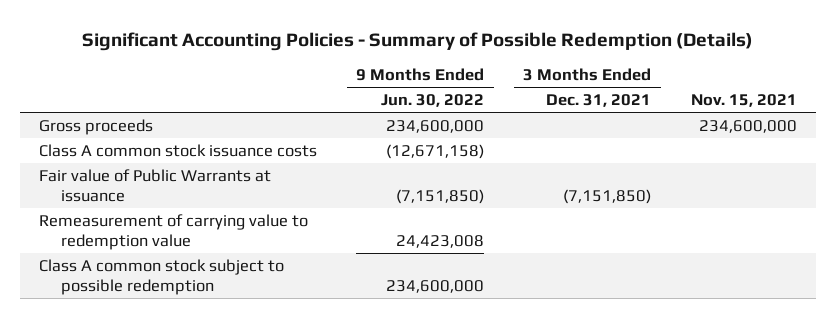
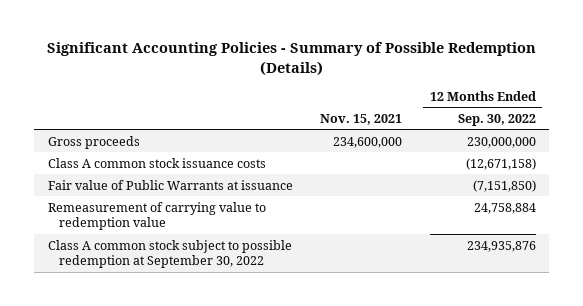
- | 9 Months Ended Jun. 30, 2022 | 3 Months Ended Dec. 31, 2021 | Nov. 15, 2021
+ | Nov. 15, 2021 | 12 Months Ended Sep. 30, 2022
- Class A common stock subject to possible redemption | 234,600,000 | |
+ Class A common stock subject to possible redemption at September 30, 2022 | | 234,935,876

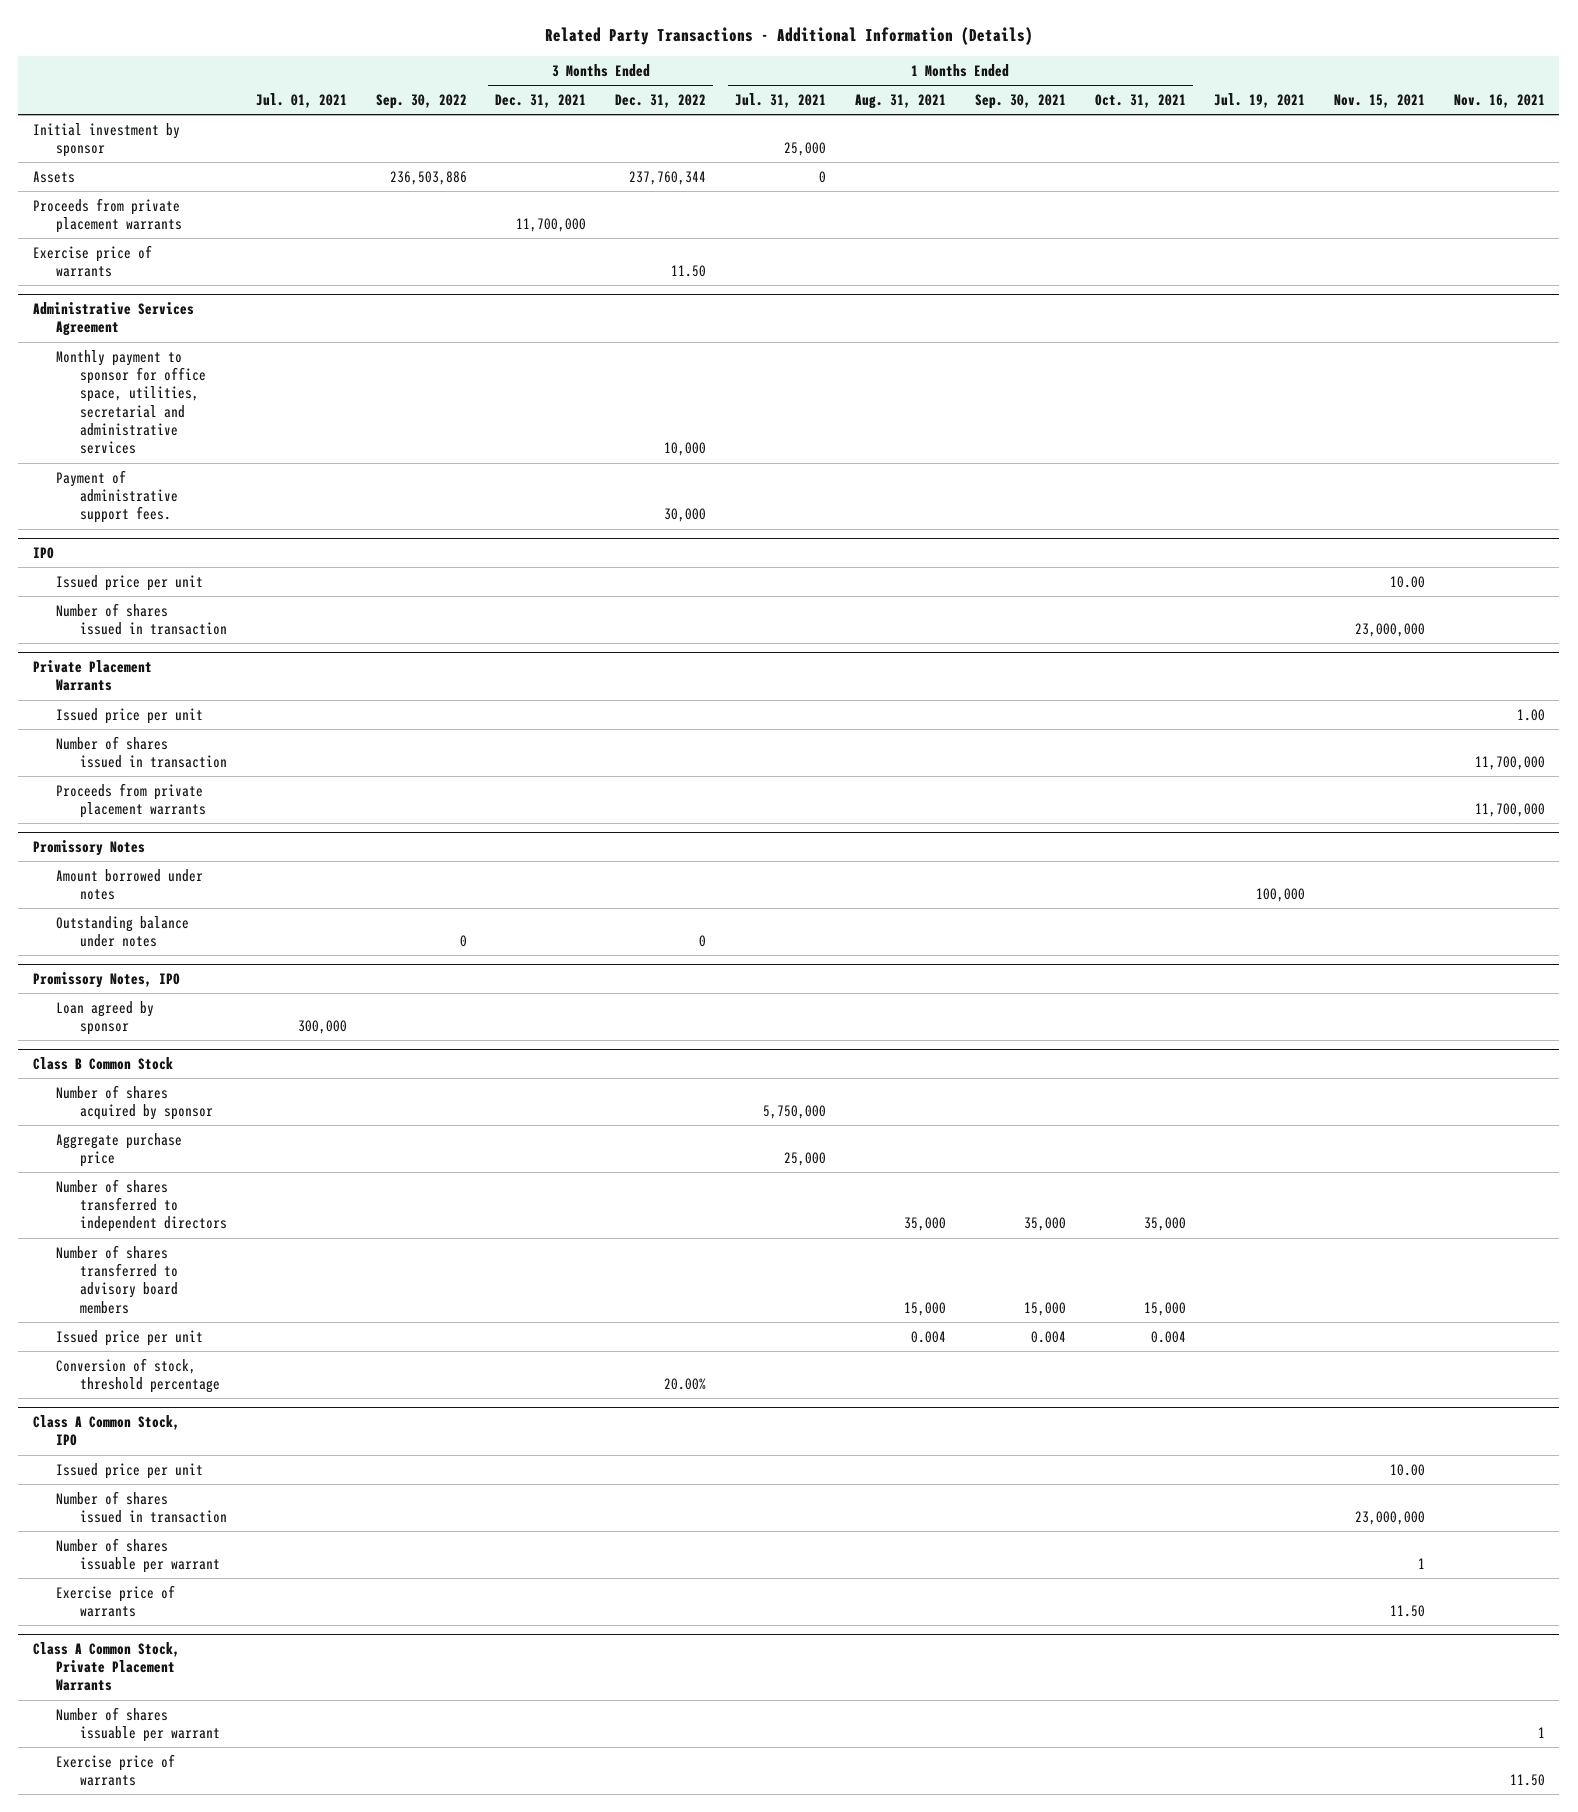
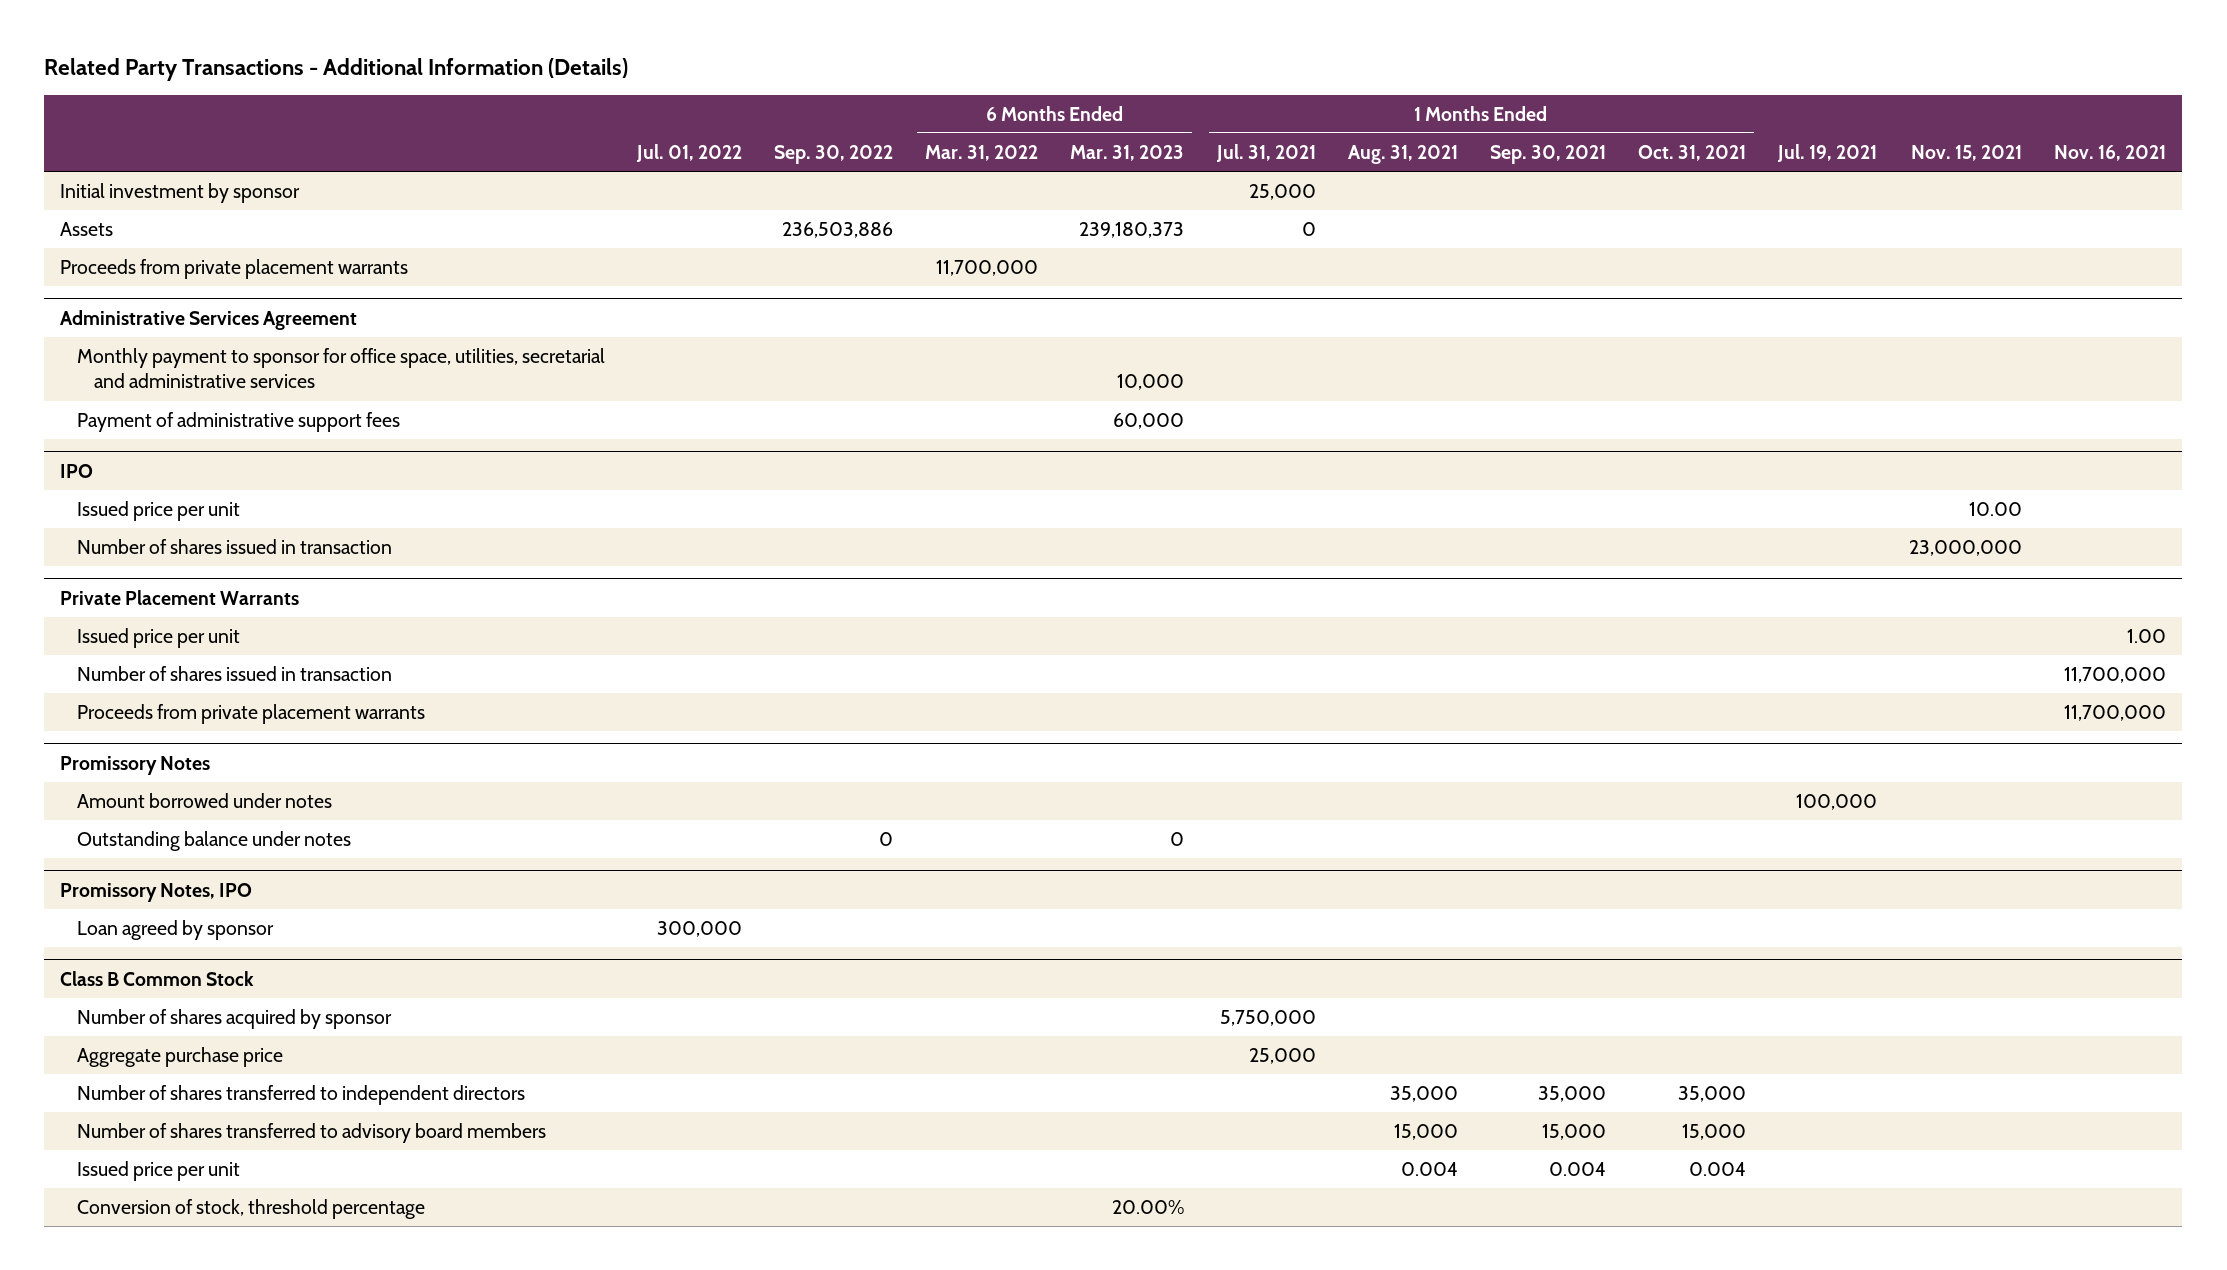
- | Jul. 01, 2021 | Sep. 30, 2022 | 3 Months Ended Dec. 31, 2021 | 3 Months Ended Dec. 31, 2022 | 1 Months Ended Jul. 31, 2021 | 1 Months Ended Aug. 31, 2021 | 1 Months Ended Sep. 30, 2021 | 1 Months Ended Oct. 31, 2021 | Jul. 19, 2021 | Nov. 15, 2021 | Nov. 16, 2021
+ | Jul. 01, 2022 | Sep. 30, 2022 | 6 Months Ended Mar. 31, 2022 | 6 Months Ended Mar. 31, 2023 | 1 Months Ended Jul. 31, 2021 | 1 Months Ended Aug. 31, 2021 | 1 Months Ended Sep. 30, 2021 | 1 Months Ended Oct. 31, 2021 | Jul. 19, 2021 | Nov. 15, 2021 | Nov. 16, 2021
- Exercise price of warrants | | | | 11.50 | | | | | | |
@ Administrative Services Agreement
- Payment of administrative support fees. | | | | 30,000 | | | | | | |
+ Payment of administrative support fees | | | | 60,000 | | | | | | |
- Class A Common Stock, IPO
- Issued price per unit | | | | | | | | | | 10.00 |
- Number of shares issued in transaction | | | | | | | | | | 23,000,000 |
- Number of shares issuable per warrant | | | | | | | | | | 1 |
- Exercise price of warrants | | | | | | | | | | 11.50 |
- Class A Common Stock, Private Placement Warrants
- Number of shares issuable per warrant | | | | | | | | | | | 1
- Exercise price of warrants | | | | | | | | | | | 11.50

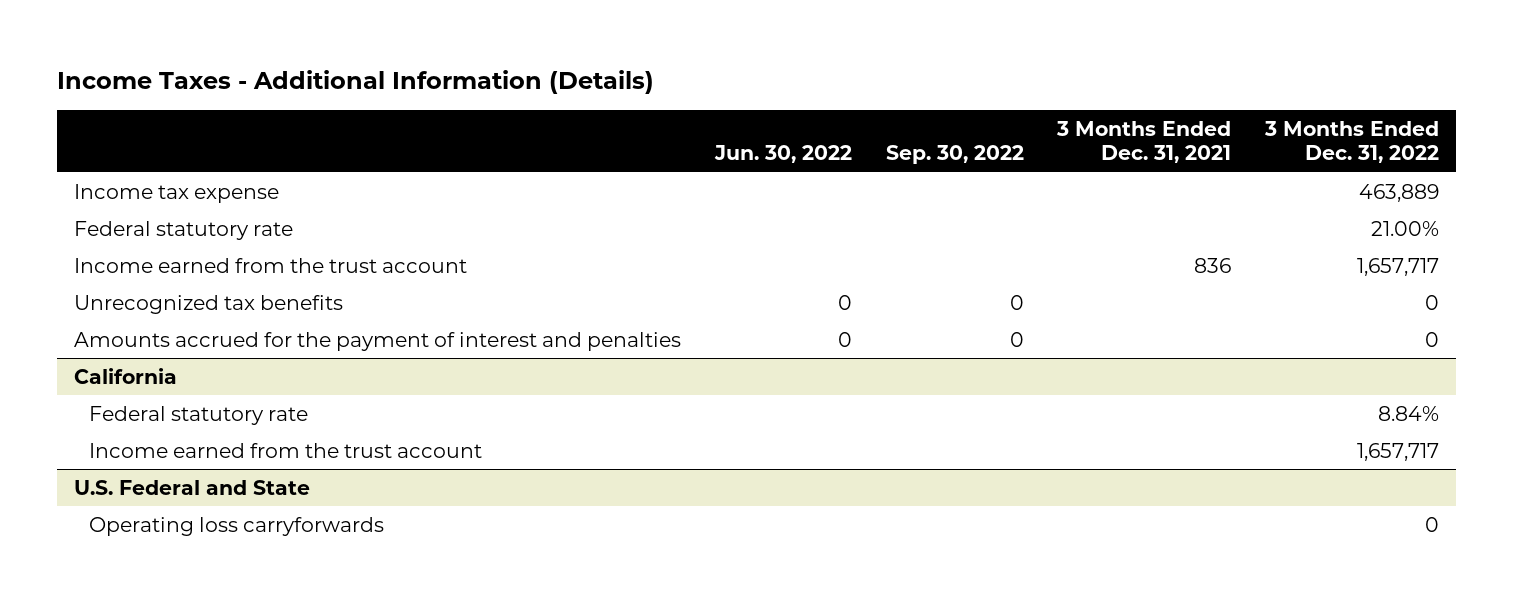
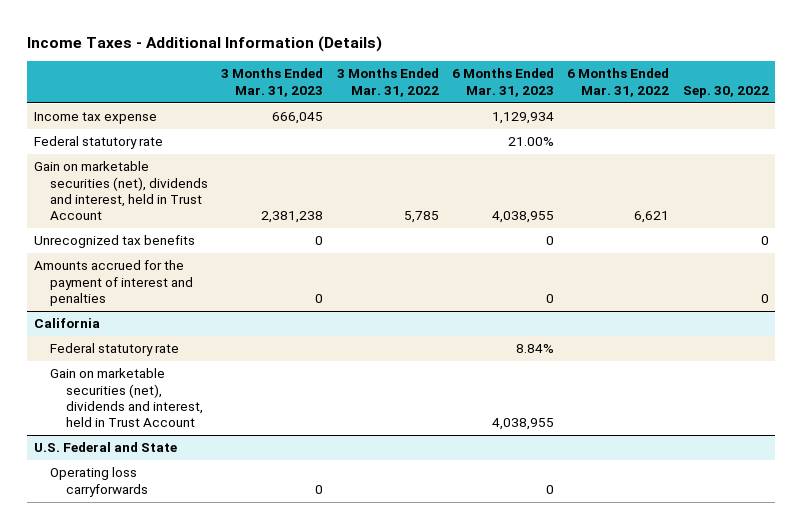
- | Jun. 30, 2022 | Sep. 30, 2022 | 3 Months Ended Dec. 31, 2021 | 3 Months Ended Dec. 31, 2022
+ | 3 Months Ended Mar. 31, 2023 | 3 Months Ended Mar. 31, 2022 | 6 Months Ended Mar. 31, 2023 | 6 Months Ended Mar. 31, 2022 | Sep. 30, 2022
- Income earned from the trust account | | | 836 | 1,657,717
+ Gain on marketable securities (net), dividends and interest, held in Trust Account | 2,381,238 | 5,785 | 4,038,955 | 6,621 |
@ California
- Income earned from the trust account | | | | 1,657,717
+ Gain on marketable securities (net), dividends and interest, held in Trust Account | | | 4,038,955 | |

